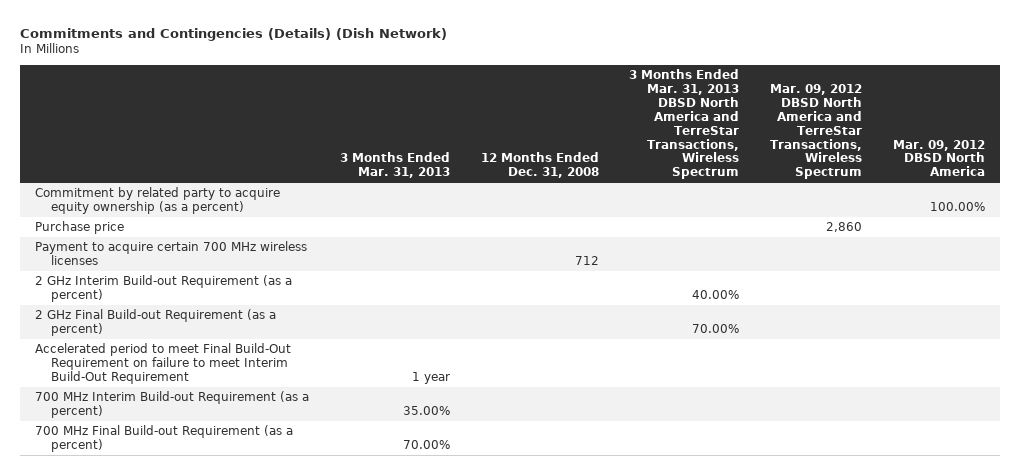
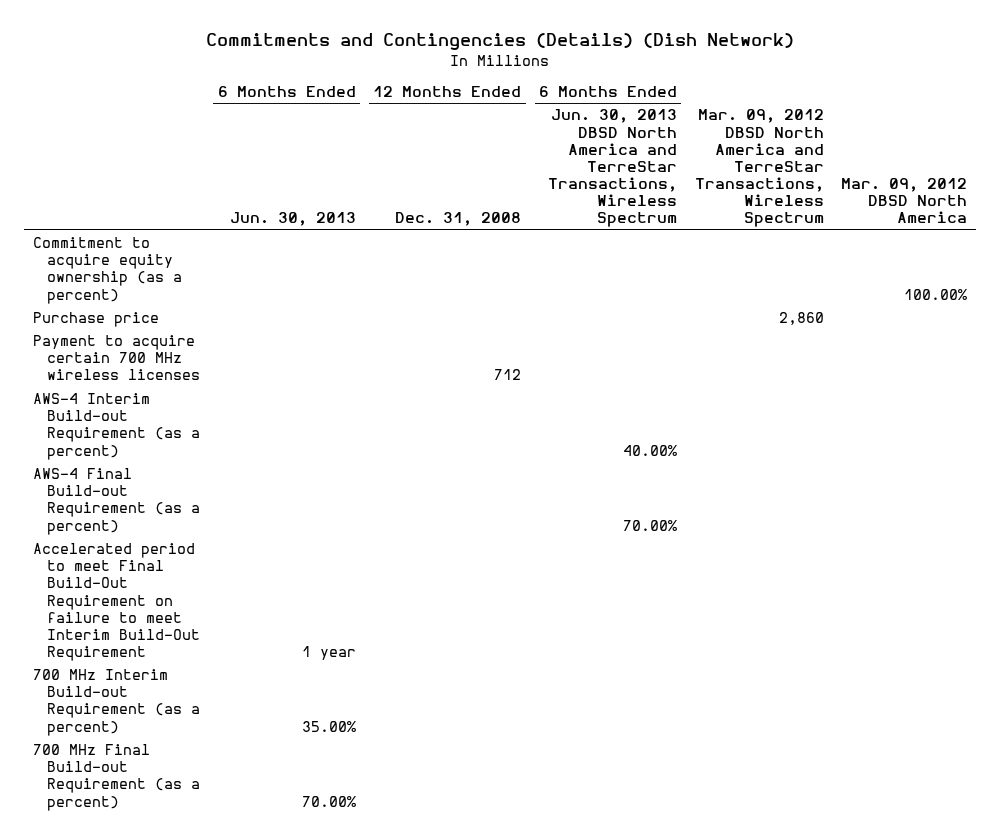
- | 3 Months Ended Mar. 31, 2013 | 12 Months Ended Dec. 31, 2008 | 3 Months Ended Mar. 31, 2013 DBSD North America and TerreStar Transactions, Wireless Spectrum | Mar. 09, 2012 DBSD North America and TerreStar Transactions, Wireless Spectrum | Mar. 09, 2012 DBSD North America
+ | 6 Months Ended Jun. 30, 2013 | 12 Months Ended Dec. 31, 2008 | 6 Months Ended Jun. 30, 2013 DBSD North America and TerreStar Transactions, Wireless Spectrum | Mar. 09, 2012 DBSD North America and TerreStar Transactions, Wireless Spectrum | Mar. 09, 2012 DBSD North America
- Commitment by related party to acquire equity ownership (as a percent) | | | | | 100.00%
+ Commitment to acquire equity ownership (as a percent) | | | | | 100.00%
- 2 GHz Interim Build-out Requirement (as a percent) | | | 40.00% | |
- 2 GHz Final Build-out Requirement (as a percent) | | | 70.00% | |
+ AWS-4 Interim Build-out Requirement (as a percent) | | | 40.00% | |
+ AWS-4 Final Build-out Requirement (as a percent) | | | 70.00% | |

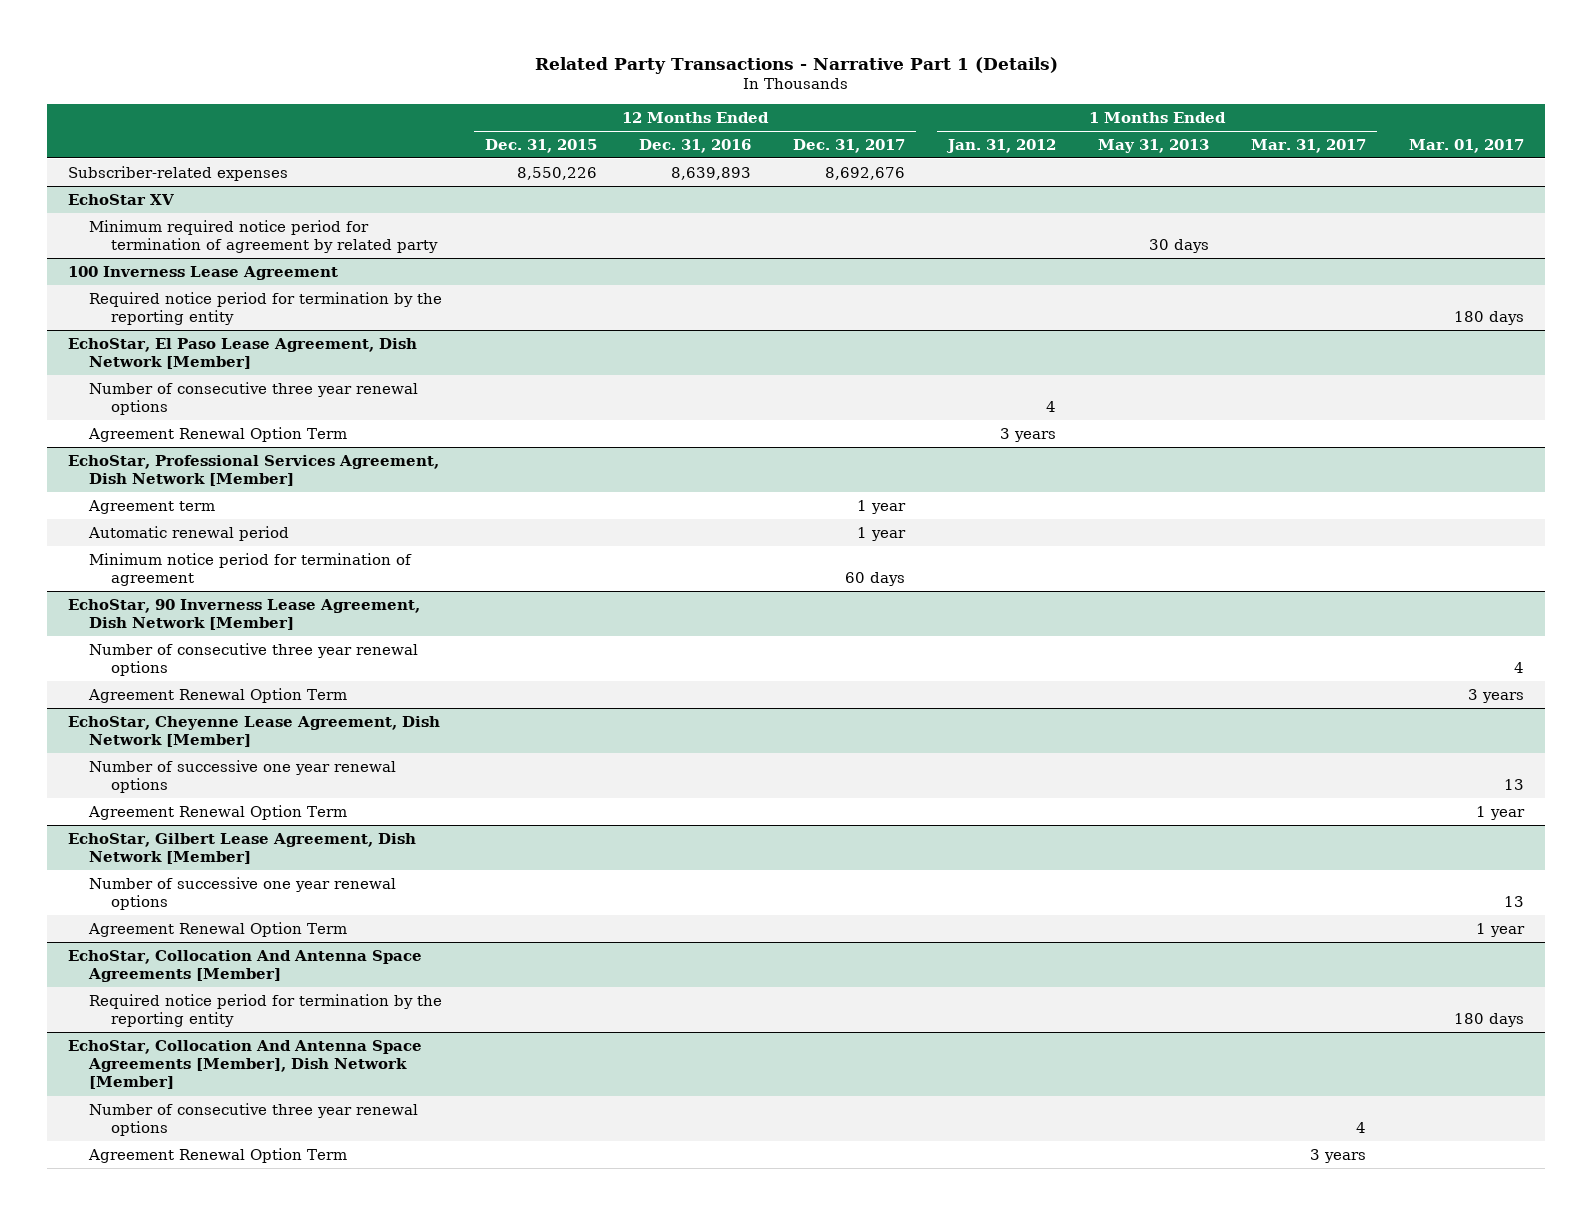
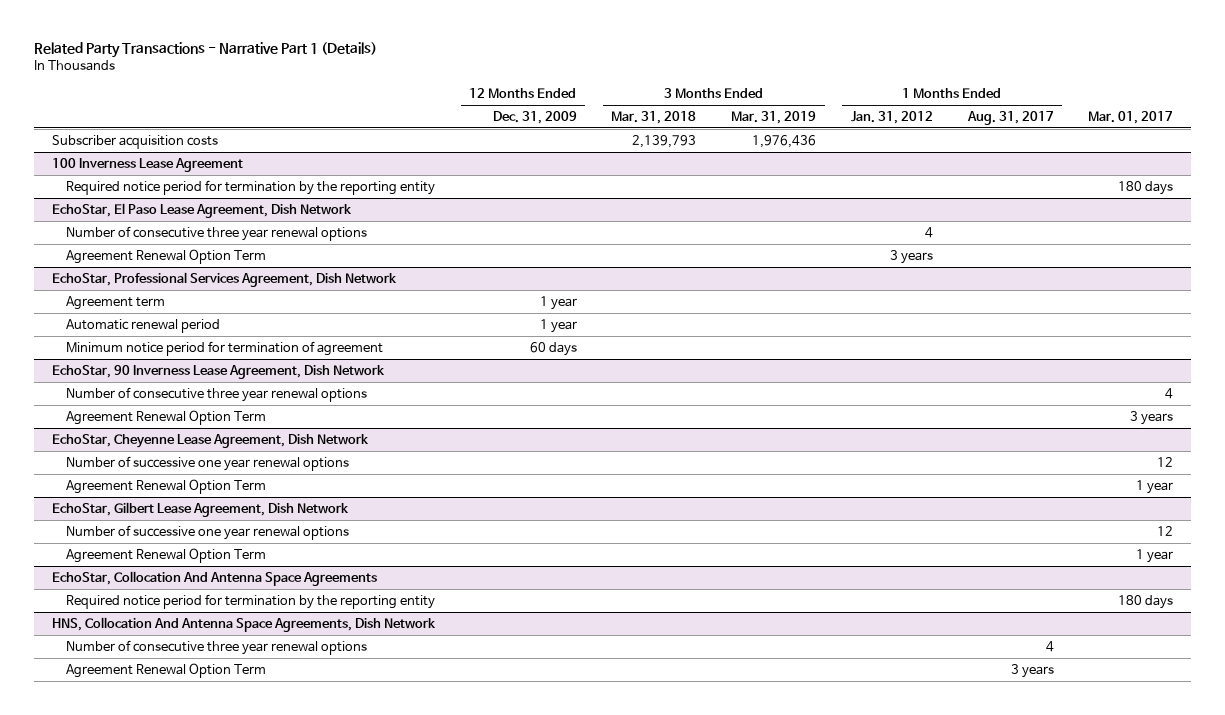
- | 12 Months Ended Dec. 31, 2015 | 12 Months Ended Dec. 31, 2016 | 12 Months Ended Dec. 31, 2017 | 1 Months Ended Jan. 31, 2012 | 1 Months Ended May 31, 2013 | 1 Months Ended Mar. 31, 2017 | Mar. 01, 2017
+ | 12 Months Ended Dec. 31, 2009 | 3 Months Ended Mar. 31, 2018 | 3 Months Ended Mar. 31, 2019 | 1 Months Ended Jan. 31, 2012 | 1 Months Ended Aug. 31, 2017 | Mar. 01, 2017
- Subscriber-related expenses | 8,550,226 | 8,639,893 | 8,692,676 | | | |
- EchoStar XV
- Minimum required notice period for termination of agreement by related party | | | | | 30 days | |
+ Subscriber acquisition costs | | 2,139,793 | 1,976,436 | | |
- EchoStar, El Paso Lease Agreement, Dish Network [Member]
+ EchoStar, El Paso Lease Agreement, Dish Network
- EchoStar, Professional Services Agreement, Dish Network [Member]
+ EchoStar, Professional Services Agreement, Dish Network
- EchoStar, 90 Inverness Lease Agreement, Dish Network [Member]
+ EchoStar, 90 Inverness Lease Agreement, Dish Network
- EchoStar, Cheyenne Lease Agreement, Dish Network [Member]
- Number of successive one year renewal options | | | | | | | 13
+ EchoStar, Cheyenne Lease Agreement, Dish Network
+ Number of successive one year renewal options | | | | | | 12
- EchoStar, Gilbert Lease Agreement, Dish Network [Member]
- Number of successive one year renewal options | | | | | | | 13
+ EchoStar, Gilbert Lease Agreement, Dish Network
+ Number of successive one year renewal options | | | | | | 12
- EchoStar, Collocation And Antenna Space Agreements [Member]
+ EchoStar, Collocation And Antenna Space Agreements
- EchoStar, Collocation And Antenna Space Agreements [Member], Dish Network [Member]
+ HNS, Collocation And Antenna Space Agreements, Dish Network

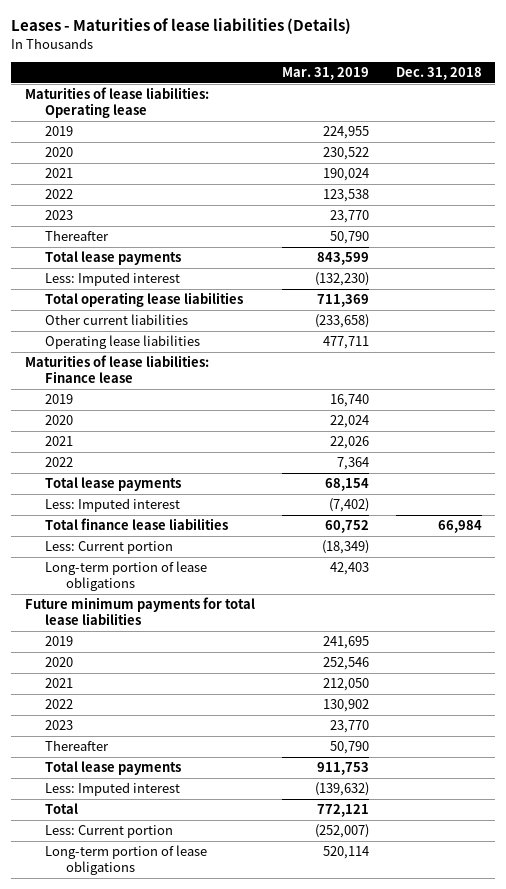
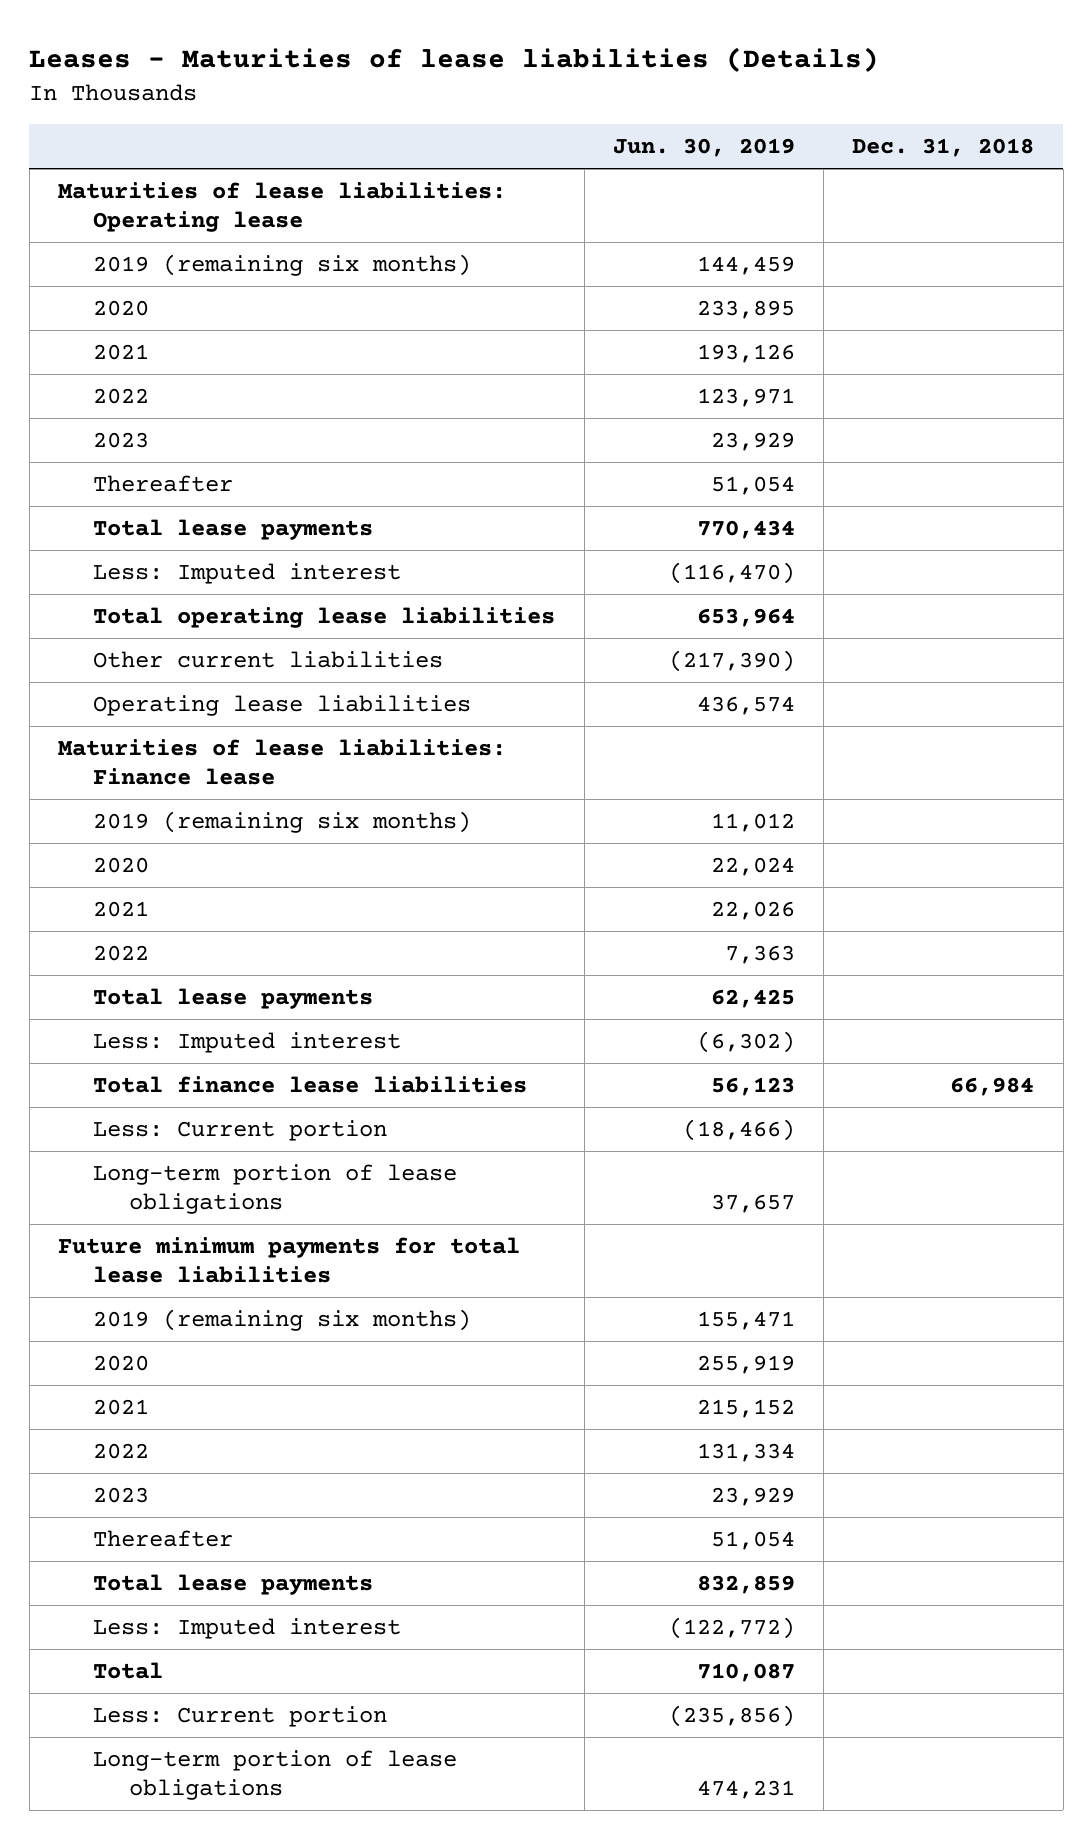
- | Mar. 31, 2019 | Dec. 31, 2018
+ | Jun. 30, 2019 | Dec. 31, 2018
- 2019 | 224,955 |
+ 2019 (remaining six months) | 144,459 |
- 2019 | 16,740 |
+ 2019 (remaining six months) | 11,012 |
- 2019 | 241,695 |
+ 2019 (remaining six months) | 155,471 |

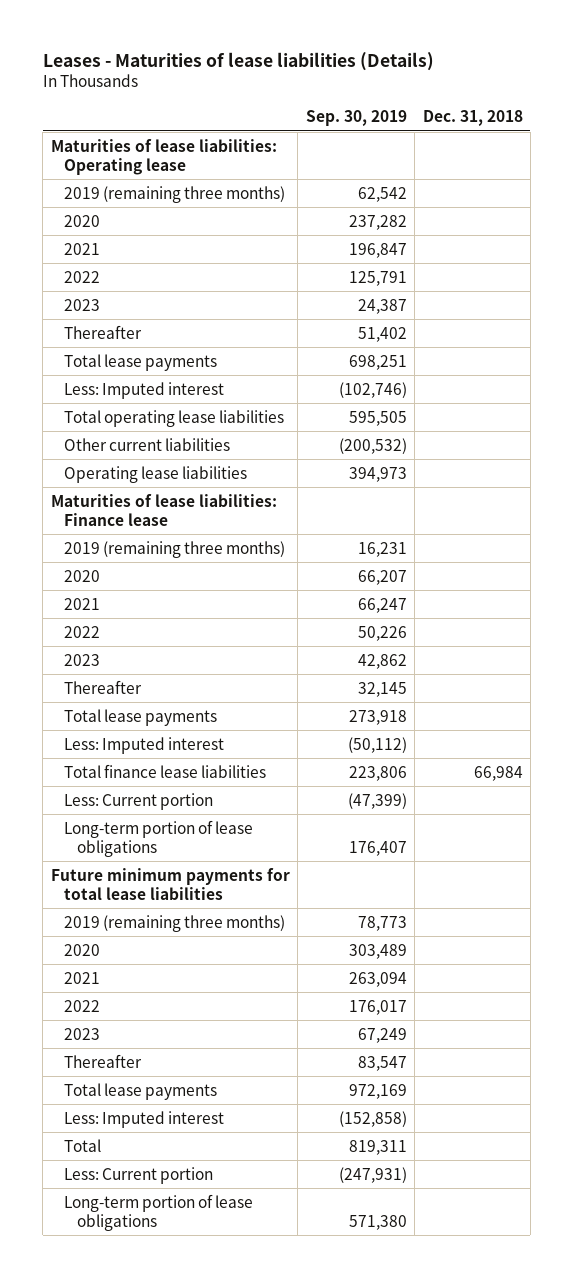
- | Jun. 30, 2019 | Dec. 31, 2018
+ | Sep. 30, 2019 | Dec. 31, 2018
- 2019 (remaining six months) | 144,459 |
+ 2019 (remaining three months) | 62,542 |
- 2019 (remaining six months) | 11,012 |
+ 2019 (remaining three months) | 16,231 |
+ 2023 | 42,862 |
+ Thereafter | 32,145 |
- 2019 (remaining six months) | 155,471 |
+ 2019 (remaining three months) | 78,773 |

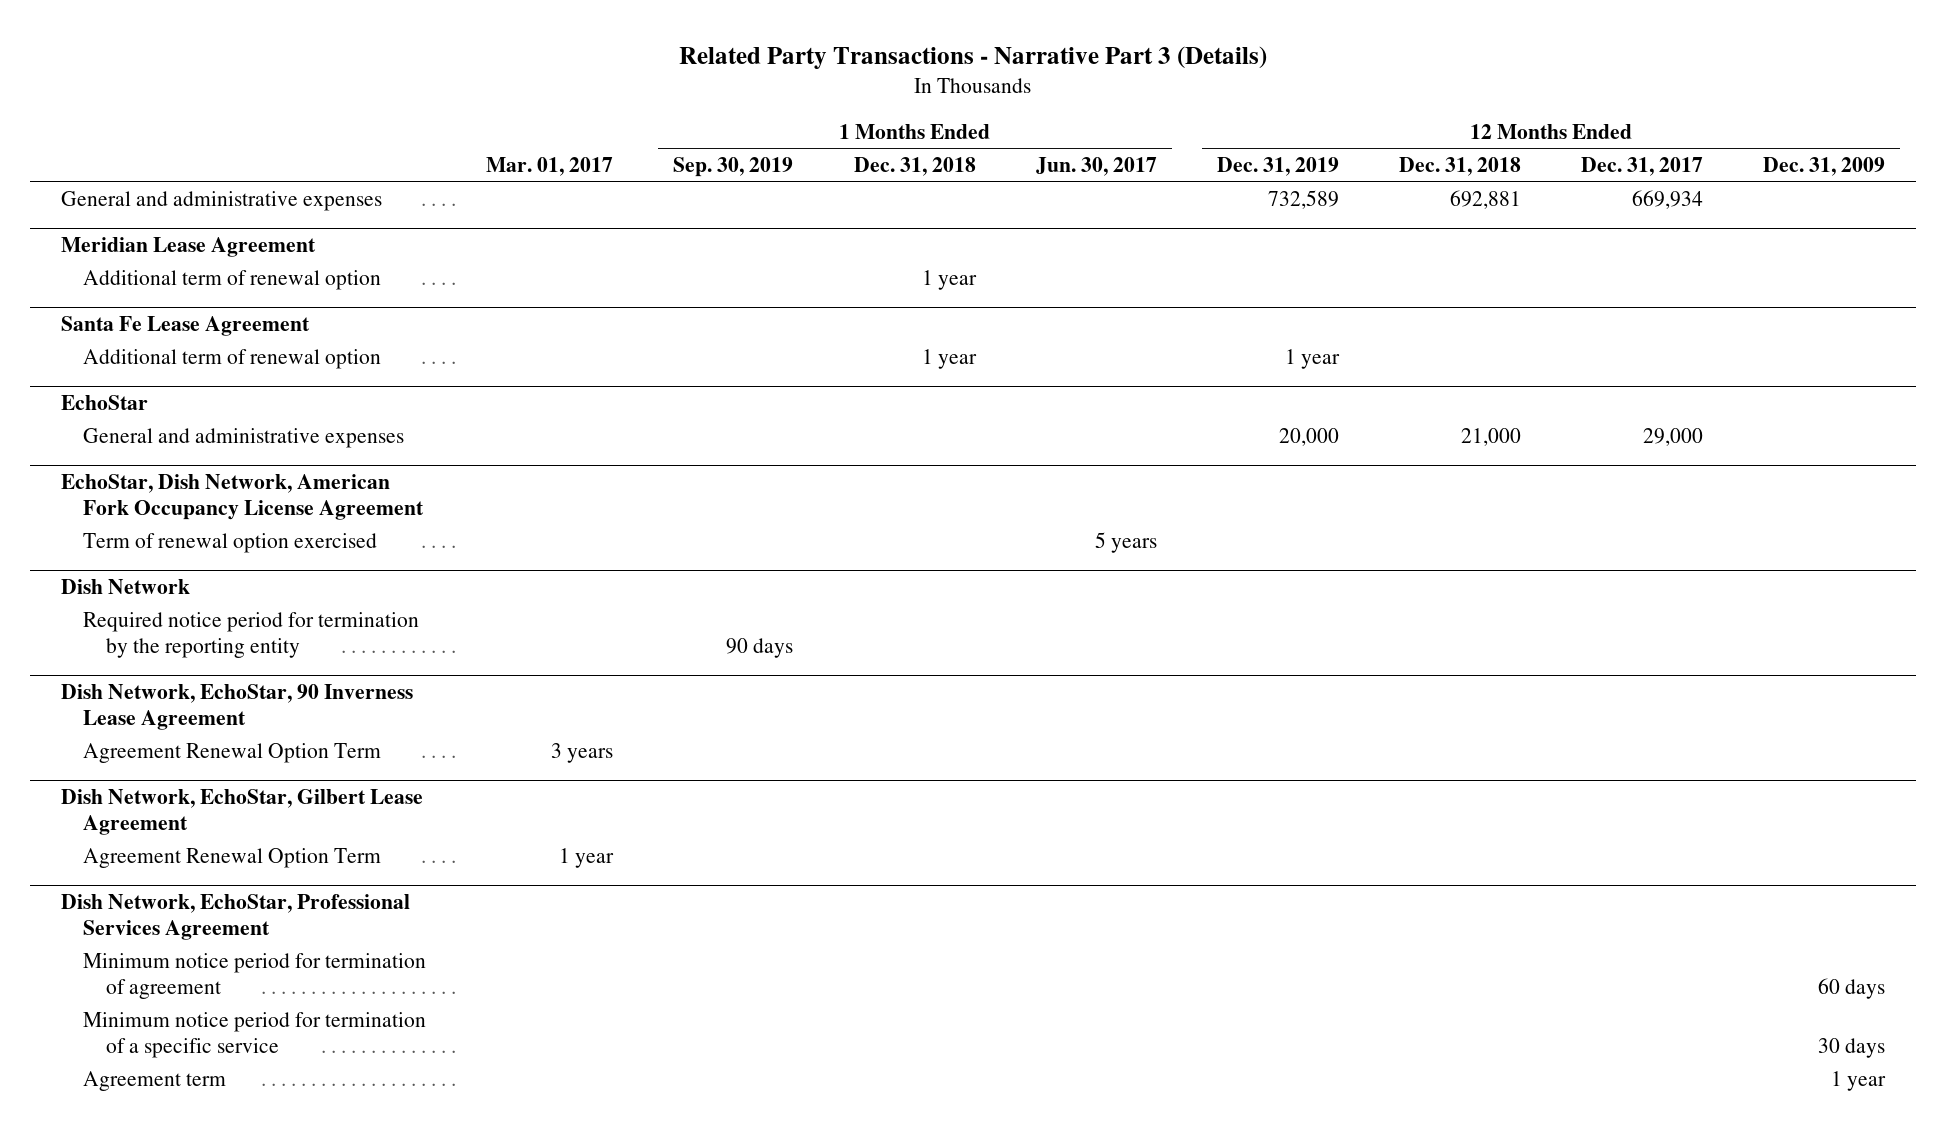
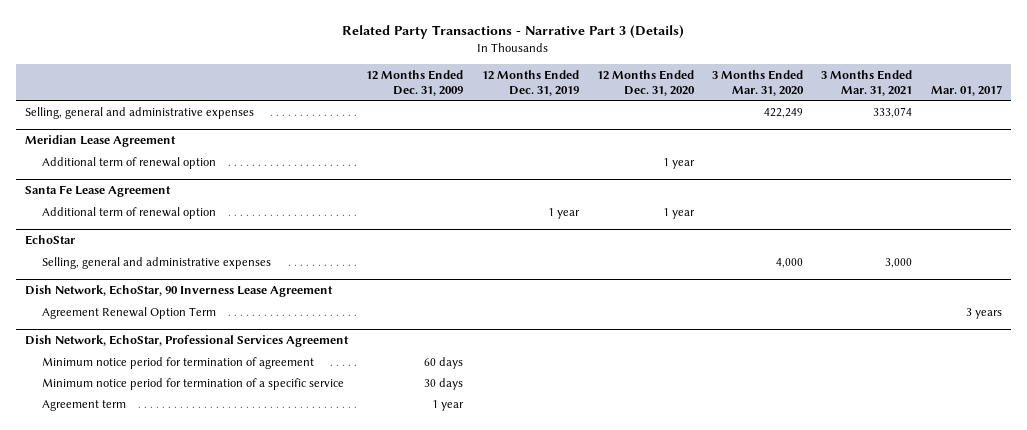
- | Mar. 01, 2017 | 1 Months Ended Sep. 30, 2019 | 1 Months Ended Dec. 31, 2018 | 1 Months Ended Jun. 30, 2017 | 12 Months Ended Dec. 31, 2019 | 12 Months Ended Dec. 31, 2018 | 12 Months Ended Dec. 31, 2017 | 12 Months Ended Dec. 31, 2009
+ | 12 Months Ended Dec. 31, 2009 | 12 Months Ended Dec. 31, 2019 | 12 Months Ended Dec. 31, 2020 | 3 Months Ended Mar. 31, 2020 | 3 Months Ended Mar. 31, 2021 | Mar. 01, 2017
- General and administrative expenses | | | | | 732,589 | 692,881 | 669,934 |
+ Selling, general and administrative expenses | | | | 422,249 | 333,074 |
@ EchoStar
- General and administrative expenses | | | | | 20,000 | 21,000 | 29,000 |
- EchoStar, Dish Network, American Fork Occupancy License Agreement
- Term of renewal option exercised | | | | 5 years | | | |
- Dish Network
- Required notice period for termination by the reporting entity | | 90 days | | | | | |
@ EchoStar
+ Selling, general and administrative expenses | | | | 4,000 | 3,000 |
- Dish Network, EchoStar, Gilbert Lease Agreement
- Agreement Renewal Option Term | 1 year | | | | | | |

